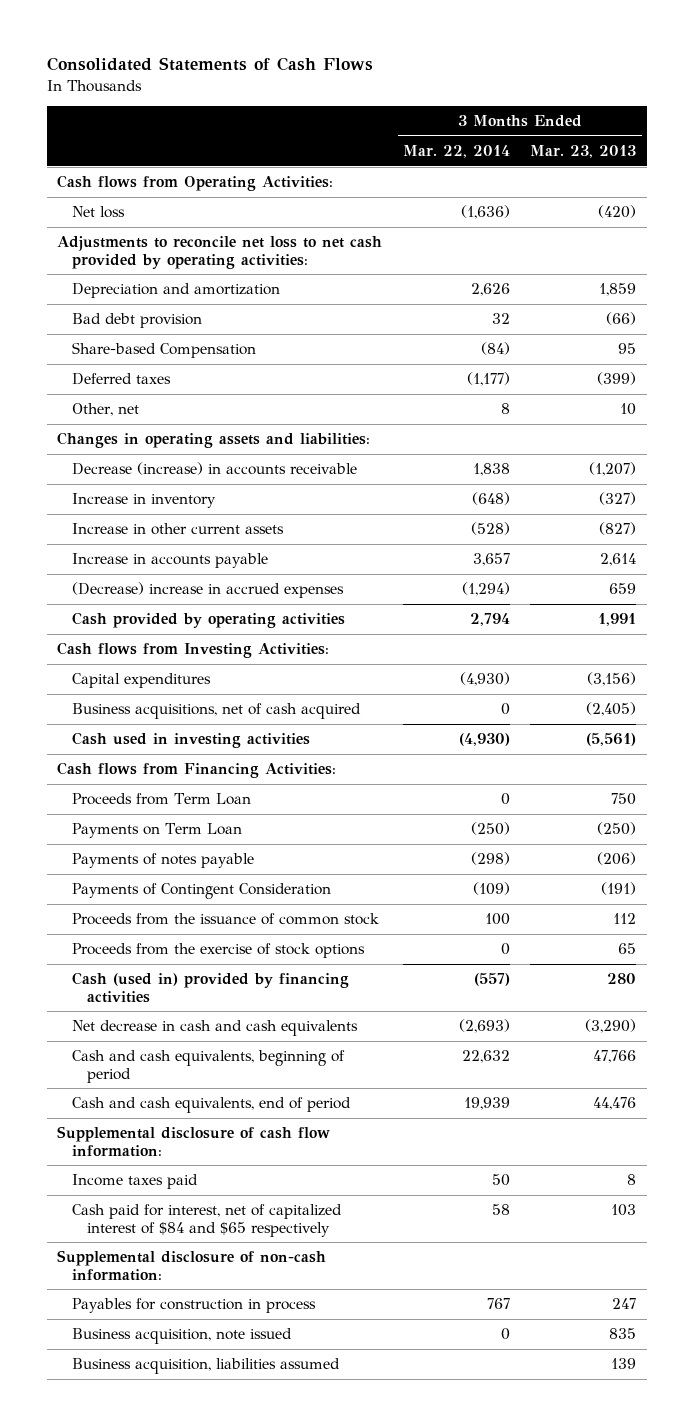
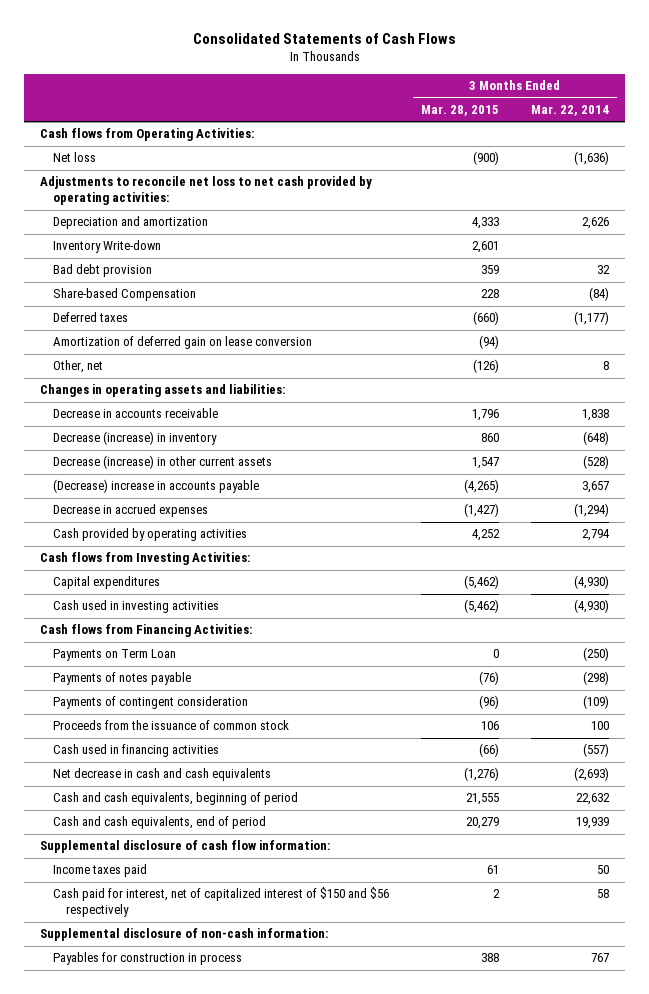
- | 3 Months Ended Mar. 22, 2014 | 3 Months Ended Mar. 23, 2013
+ | 3 Months Ended Mar. 28, 2015 | 3 Months Ended Mar. 22, 2014
+ Inventory Write-down | 2,601 |
+ Amortization of deferred gain on lease conversion | (94) |
- Decrease (increase) in accounts receivable | 1,838 | (1,207)
- Increase in inventory | (648) | (327)
- Increase in other current assets | (528) | (827)
- Increase in accounts payable | 3,657 | 2,614
- (Decrease) increase in accrued expenses | (1,294) | 659
+ Decrease in accounts receivable | 1,796 | 1,838
+ Decrease (increase) in inventory | 860 | (648)
+ Decrease (increase) in other current assets | 1,547 | (528)
+ (Decrease) increase in accounts payable | (4,265) | 3,657
+ Decrease in accrued expenses | (1,427) | (1,294)
- Business acquisitions, net of cash acquired | 0 | (2,405)
- Proceeds from Term Loan | 0 | 750
- Payments of Contingent Consideration | (109) | (191)
+ Payments of contingent consideration | (96) | (109)
- Proceeds from the exercise of stock options | 0 | 65
- Cash (used in) provided by financing activities | (557) | 280
+ Cash used in financing activities | (66) | (557)
- Cash paid for interest, net of capitalized interest of $84 and $65 respectively | 58 | 103
+ Cash paid for interest, net of capitalized interest of $150 and $56 respectively | 2 | 58
- Business acquisition, note issued | 0 | 835
- Business acquisition, liabilities assumed | | 139

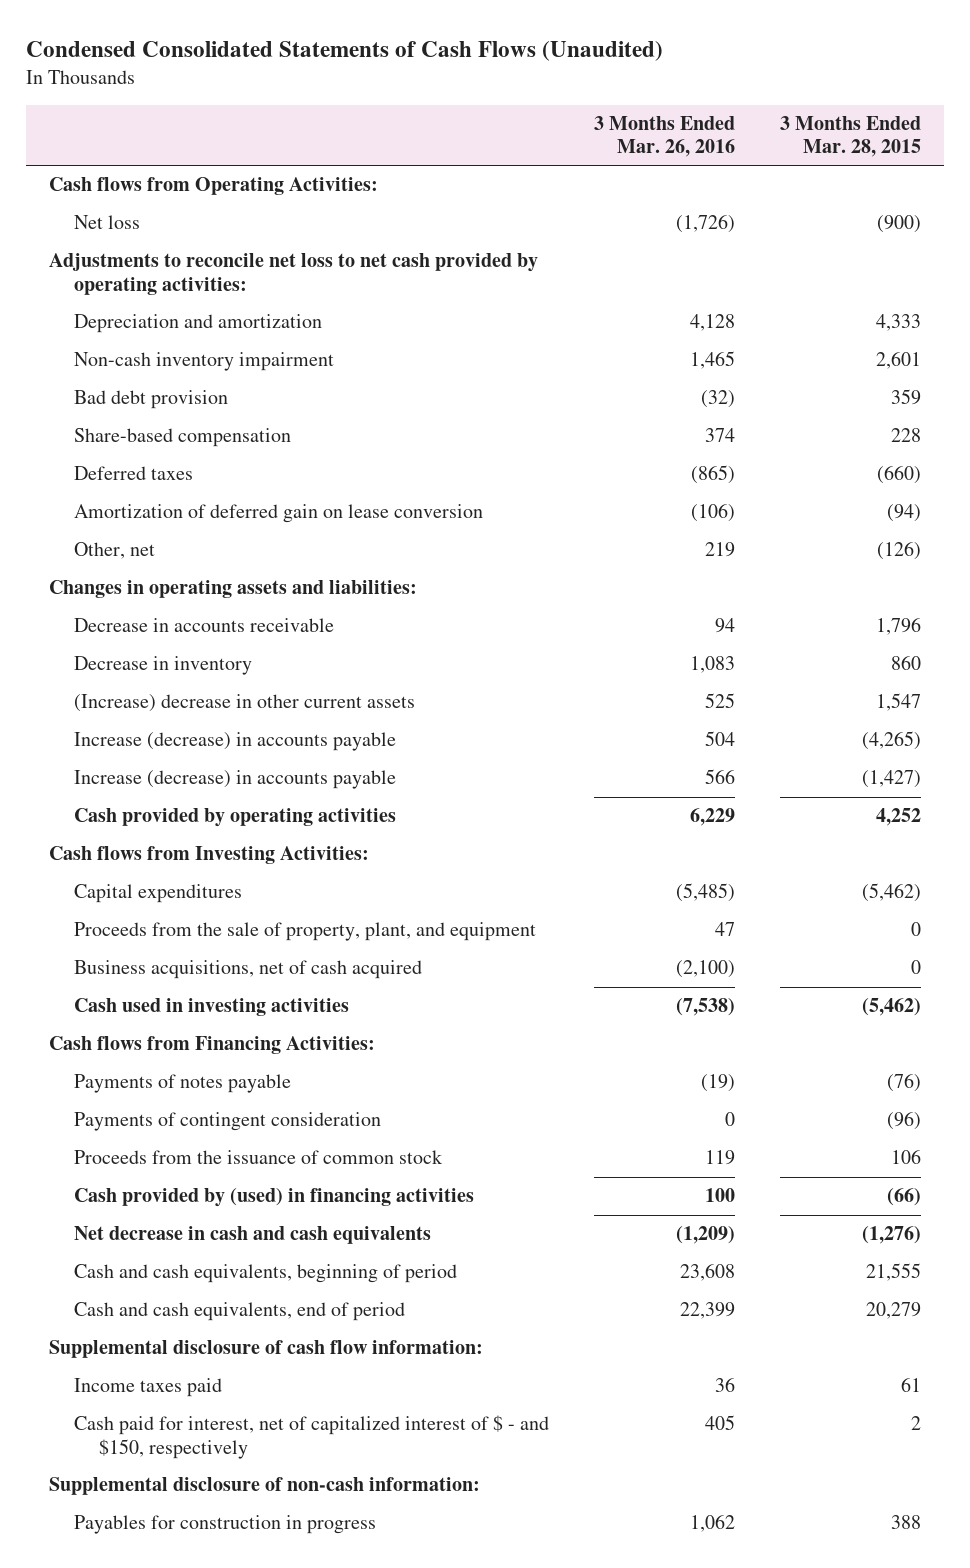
- Consolidated Statements of Cash Flows
+ Condensed Consolidated Statements of Cash Flows (Unaudited)
- | 3 Months Ended Mar. 28, 2015 | 3 Months Ended Mar. 22, 2014
+ | 3 Months Ended Mar. 26, 2016 | 3 Months Ended Mar. 28, 2015
- Inventory Write-down | 2,601 |
+ Non-cash inventory impairment | 1,465 | 2,601
- Share-based Compensation | 228 | (84)
+ Share-based compensation | 374 | 228
- Decrease (increase) in inventory | 860 | (648)
- Decrease (increase) in other current assets | 1,547 | (528)
- (Decrease) increase in accounts payable | (4,265) | 3,657
- Decrease in accrued expenses | (1,427) | (1,294)
+ Decrease in inventory | 1,083 | 860
+ (Increase) decrease in other current assets | 525 | 1,547
+ Increase (decrease) in accounts payable | 504 | (4,265)
+ Increase (decrease) in accounts payable | 566 | (1,427)
+ Proceeds from the sale of property, plant, and equipment | 47 | 0
+ Business acquisitions, net of cash acquired | (2,100) | 0
- Payments on Term Loan | 0 | (250)
- Cash used in financing activities | (66) | (557)
+ Cash provided by (used) in financing activities | 100 | (66)
- Cash paid for interest, net of capitalized interest of $150 and $56 respectively | 2 | 58
+ Cash paid for interest, net of capitalized interest of $ - and $150, respectively | 405 | 2
- Payables for construction in process | 388 | 767
+ Payables for construction in progress | 1,062 | 388

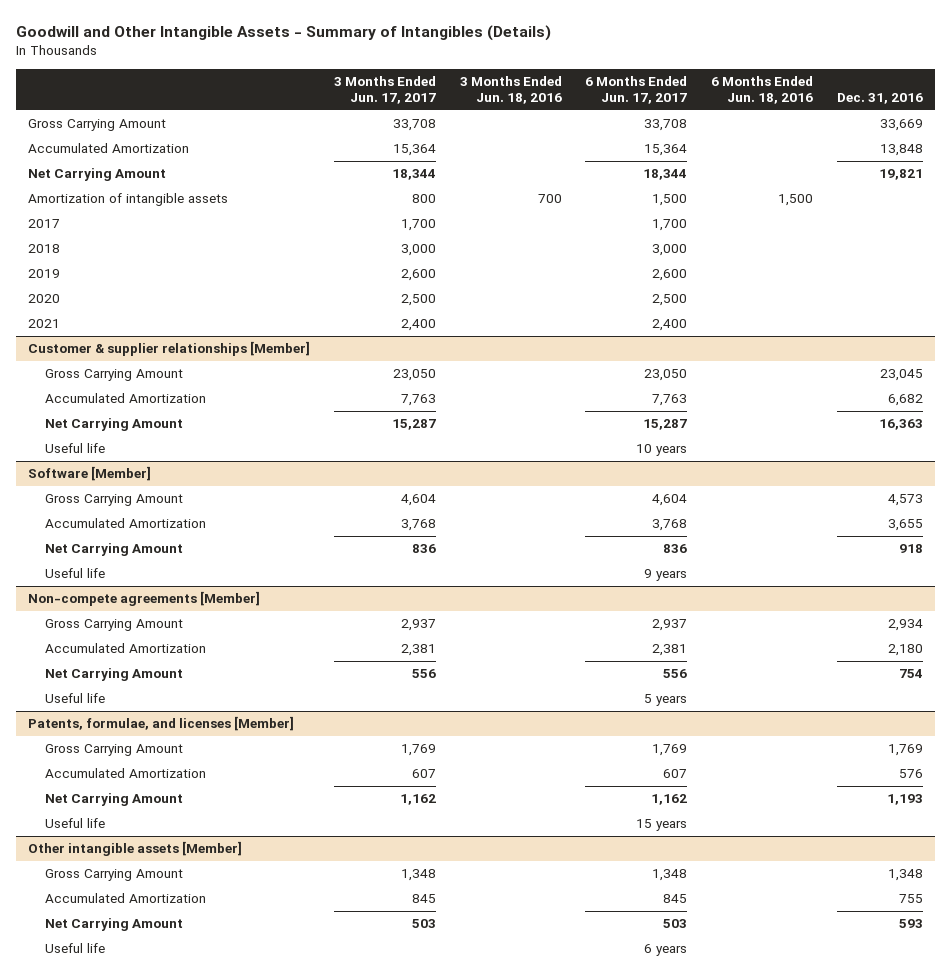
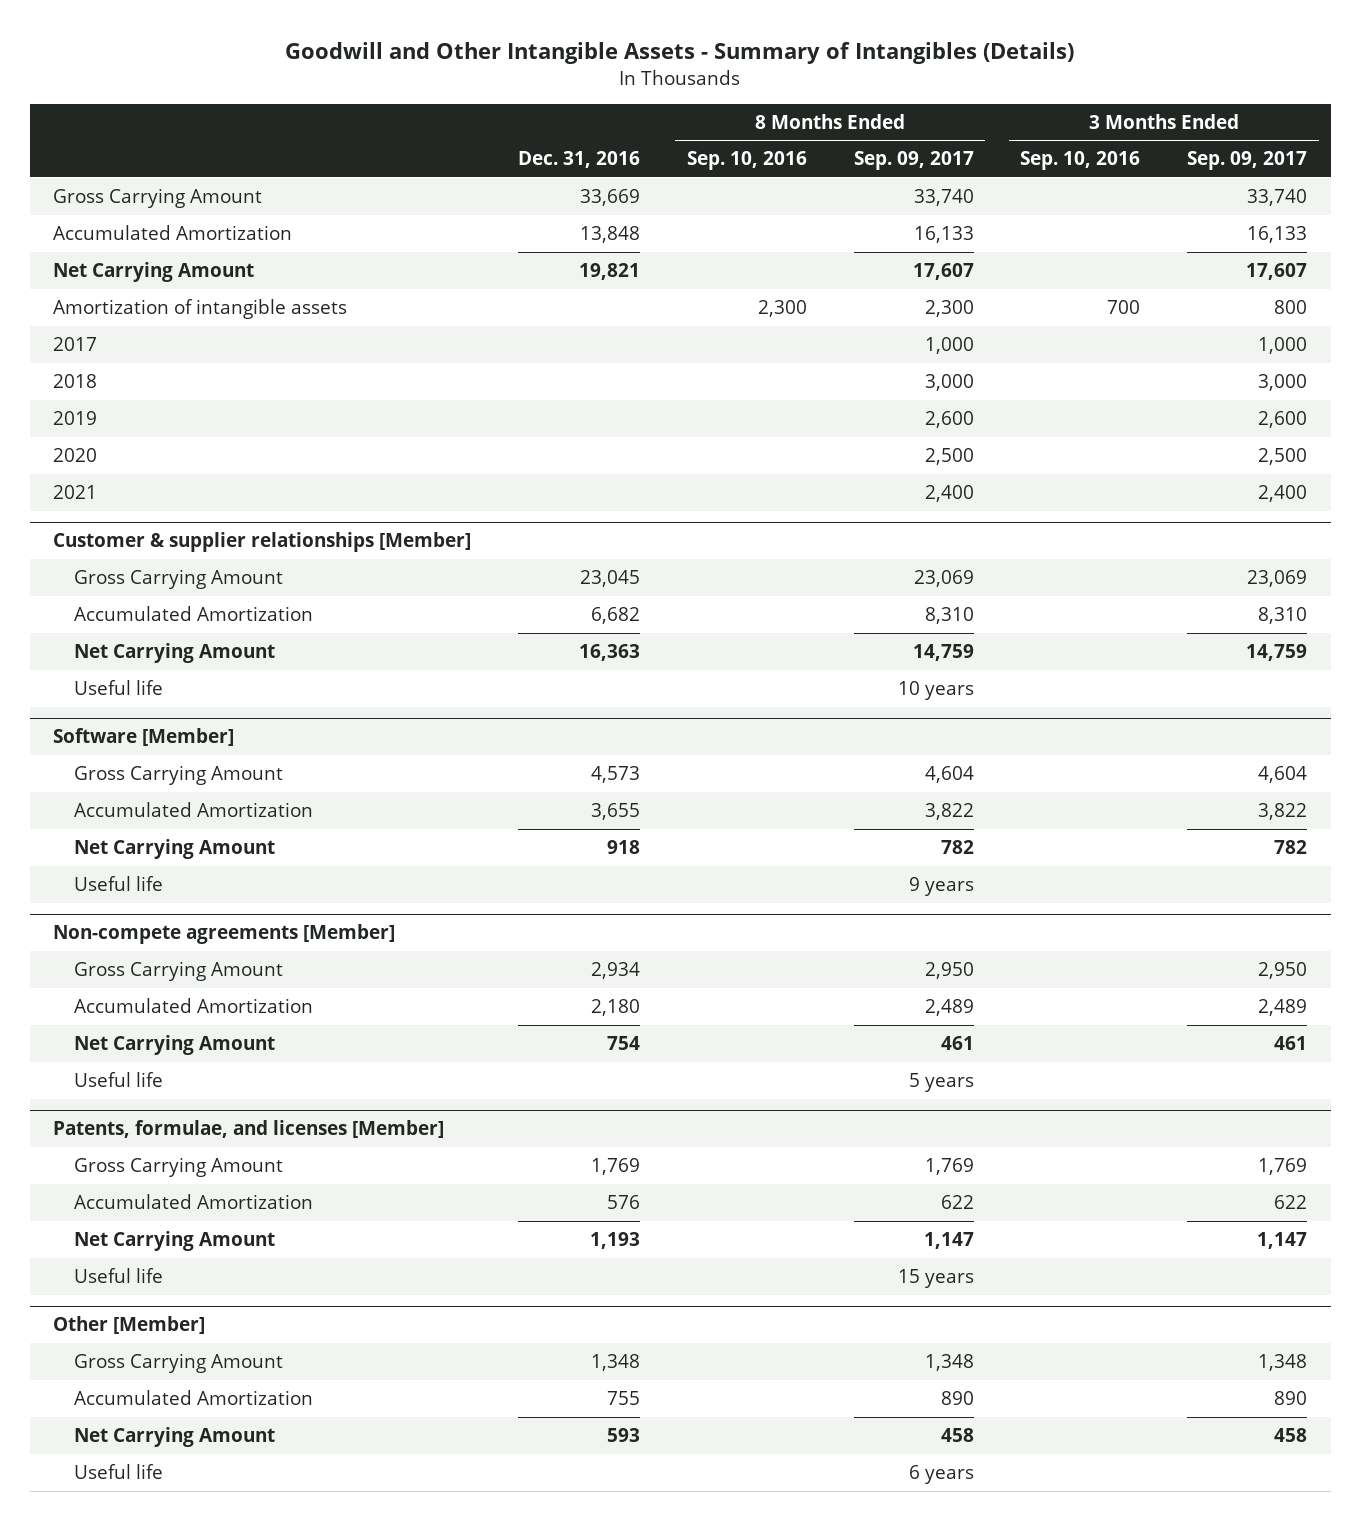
- | 3 Months Ended Jun. 17, 2017 | 3 Months Ended Jun. 18, 2016 | 6 Months Ended Jun. 17, 2017 | 6 Months Ended Jun. 18, 2016 | Dec. 31, 2016
+ | Dec. 31, 2016 | 8 Months Ended Sep. 10, 2016 | 8 Months Ended Sep. 09, 2017 | 3 Months Ended Sep. 10, 2016 | 3 Months Ended Sep. 09, 2017
- Other intangible assets [Member]
+ Other [Member]

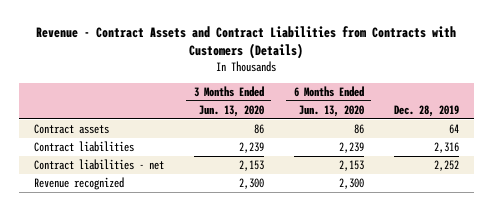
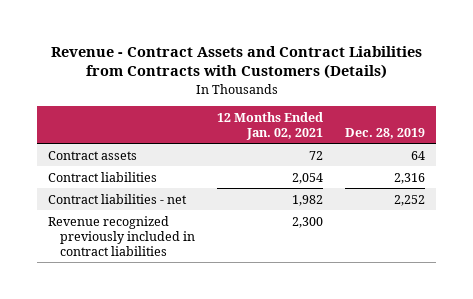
- | 3 Months Ended Jun. 13, 2020 | 6 Months Ended Jun. 13, 2020 | Dec. 28, 2019
+ | 12 Months Ended Jan. 02, 2021 | Dec. 28, 2019
- Revenue recognized | 2,300 | 2,300 |
+ Revenue recognized previously included in contract liabilities | 2,300 |

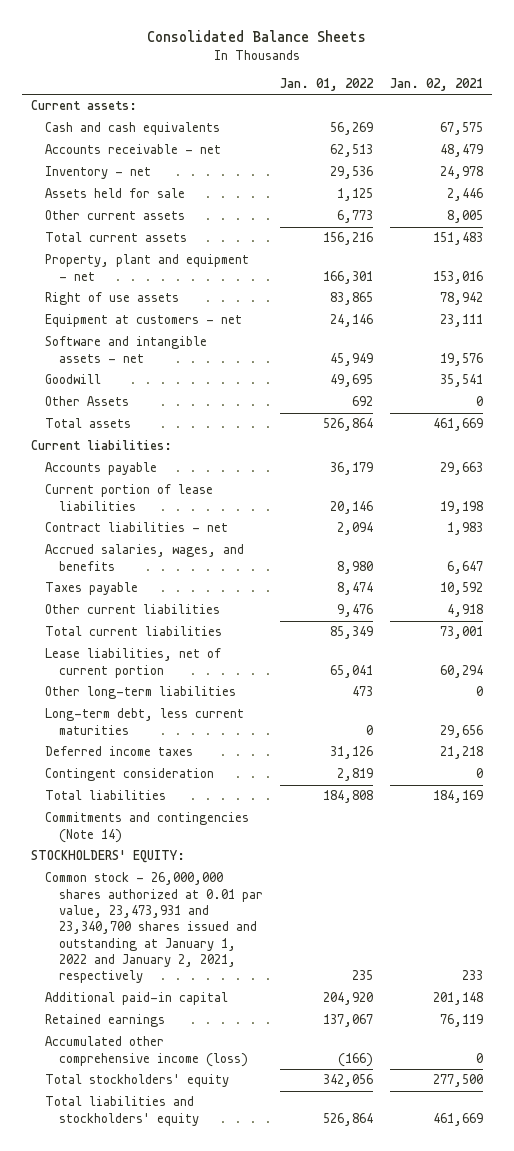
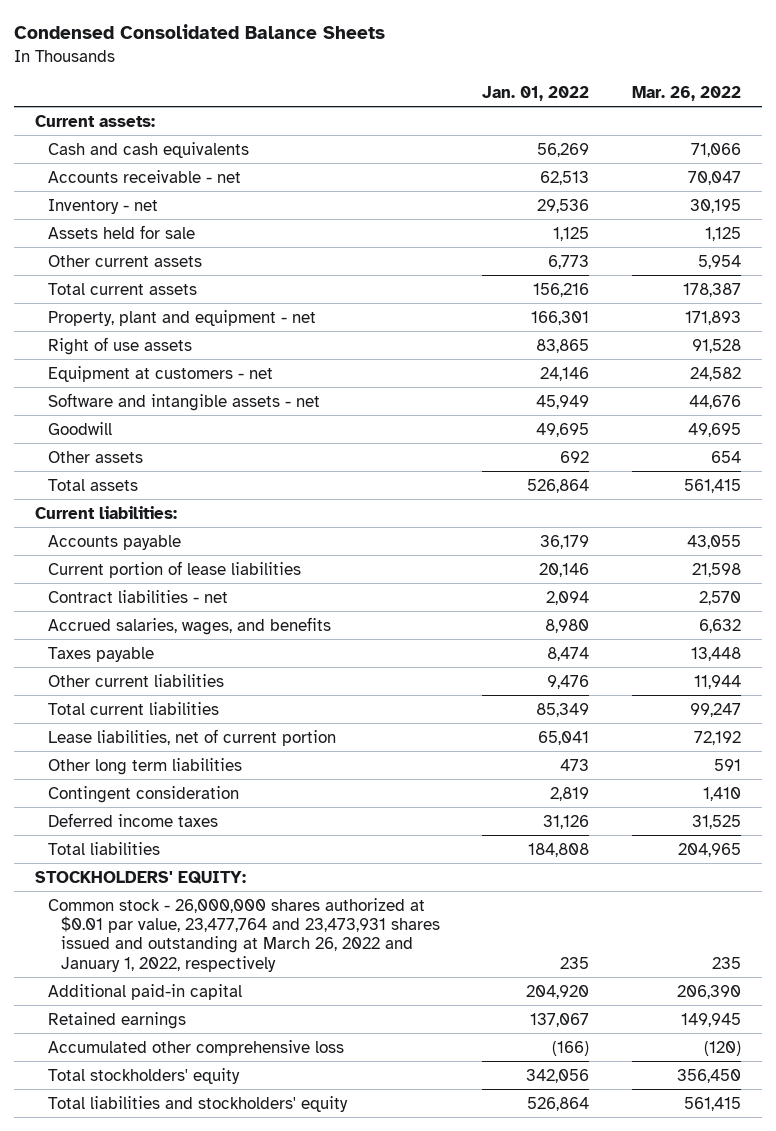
- Consolidated Balance Sheets
+ Condensed Consolidated Balance Sheets
- | Jan. 01, 2022 | Jan. 02, 2021
+ | Jan. 01, 2022 | Mar. 26, 2022
- Other Assets | 692 | 0
+ Other assets | 692 | 654
- Other long-term liabilities | 473 | 0
- Long-term debt, less current maturities | 0 | 29,656
+ Other long term liabilities | 473 | 591
moved down: Deferred income taxes | 31,126 | 31,525
- Commitments and contingencies (Note 14)
- Common stock - 26,000,000 shares authorized at 0.01 par value, 23,473,931 and 23,340,700 shares issued and outstanding at January 1, 2022 and January 2, 2021, respectively | 235 | 233
+ Common stock - 26,000,000 shares authorized at $0.01 par value, 23,477,764 and 23,473,931 shares issued and outstanding at March 26, 2022 and January 1, 2022, respectively | 235 | 235
- Accumulated other comprehensive income (loss) | (166) | 0
+ Accumulated other comprehensive loss | (166) | (120)

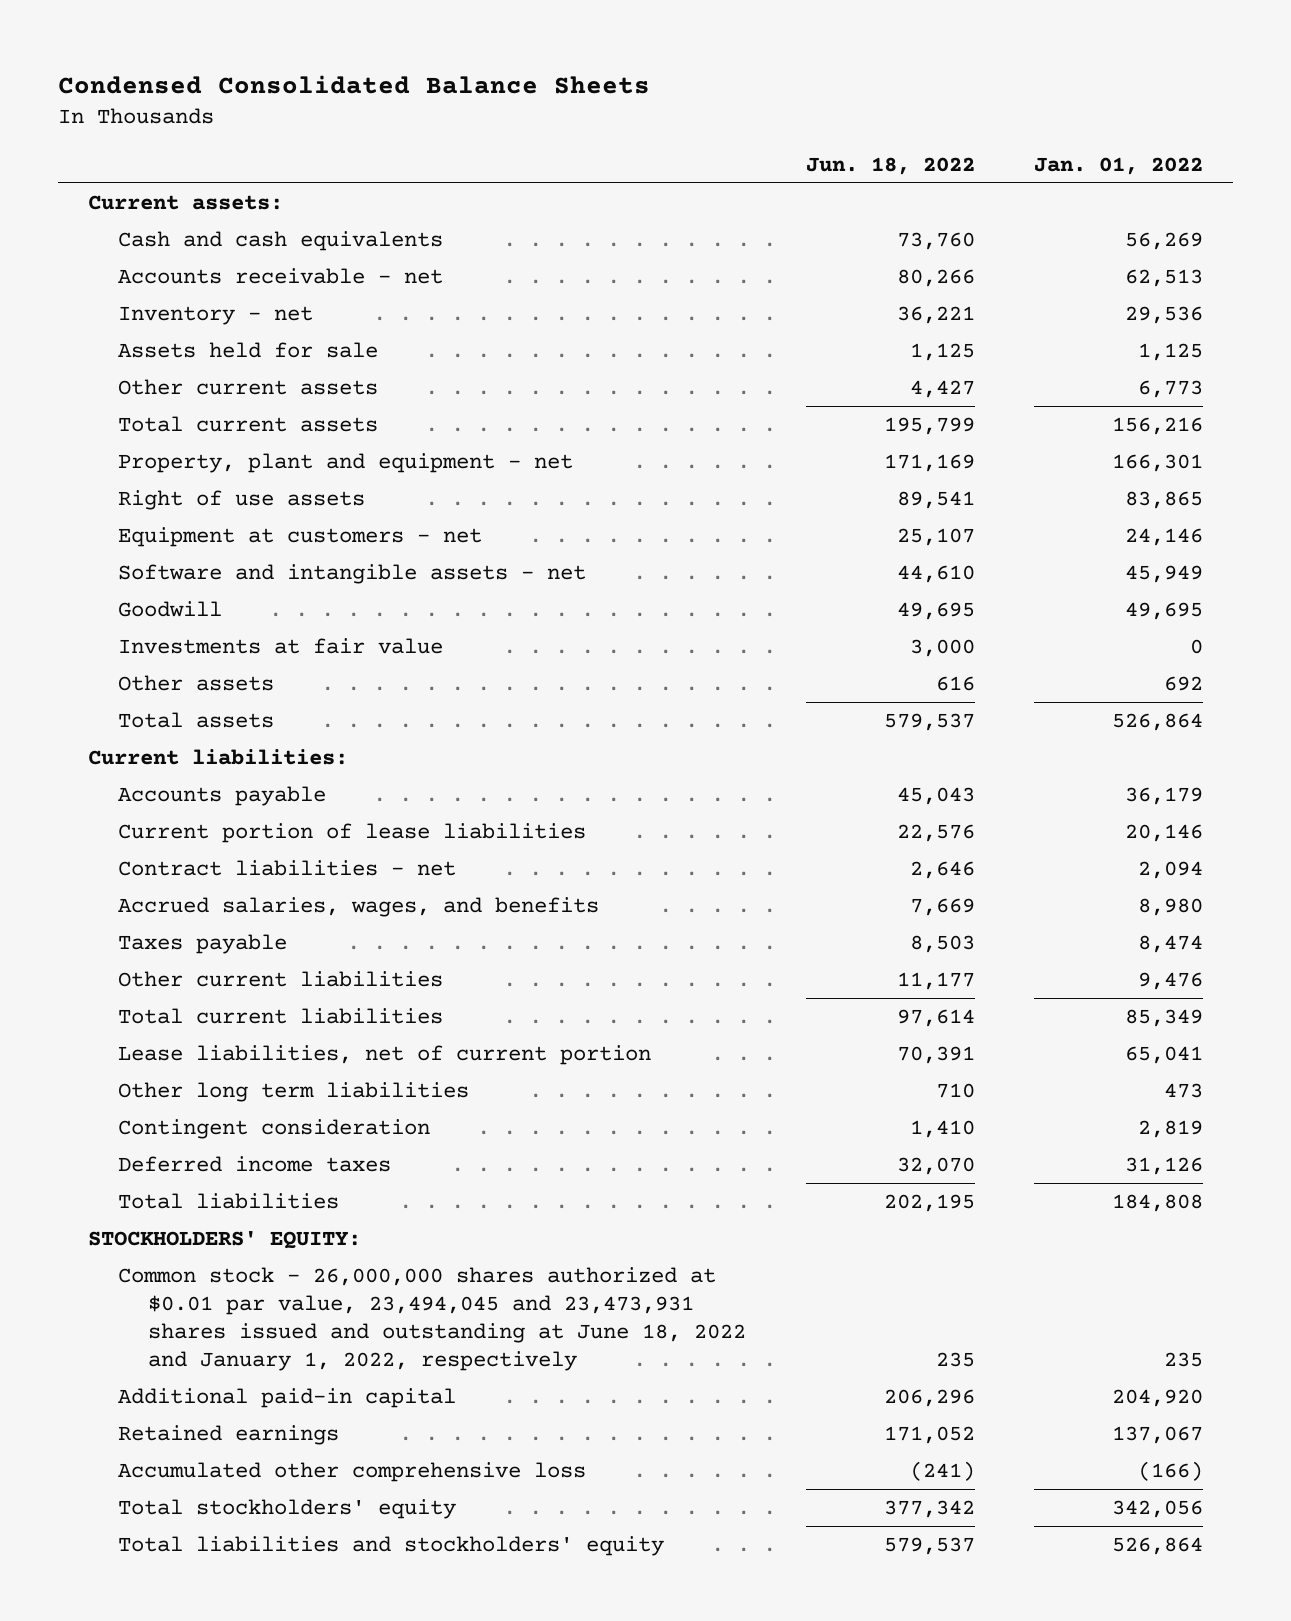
- | Jan. 01, 2022 | Mar. 26, 2022
+ | Jun. 18, 2022 | Jan. 01, 2022
+ Investments at fair value | 3,000 | 0
- Common stock - 26,000,000 shares authorized at $0.01 par value, 23,477,764 and 23,473,931 shares issued and outstanding at March 26, 2022 and January 1, 2022, respectively | 235 | 235
+ Common stock - 26,000,000 shares authorized at $0.01 par value, 23,494,045 and 23,473,931 shares issued and outstanding at June 18, 2022 and January 1, 2022, respectively | 235 | 235

